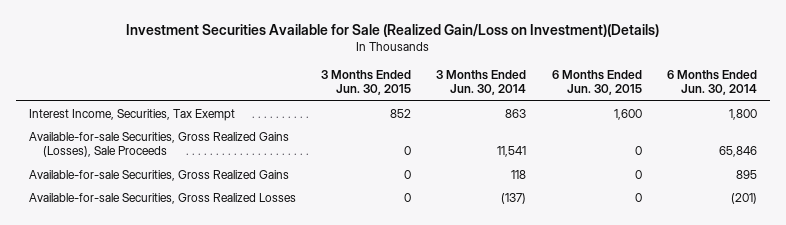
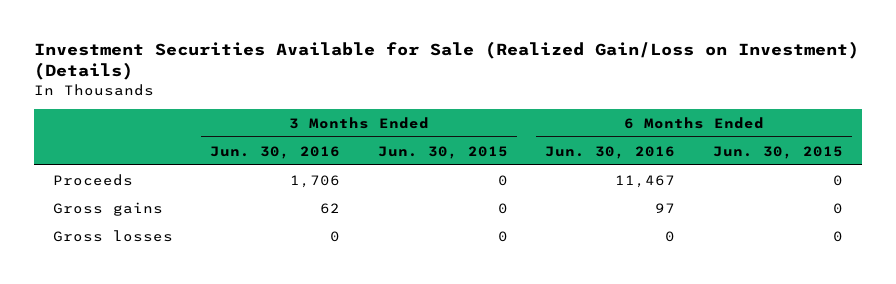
- Investment Securities Available for Sale (Realized Gain/Loss on Investment)(Details)
+ Investment Securities Available for Sale (Realized Gain/Loss on Investment) (Details)
- | 3 Months Ended Jun. 30, 2015 | 3 Months Ended Jun. 30, 2014 | 6 Months Ended Jun. 30, 2015 | 6 Months Ended Jun. 30, 2014
+ | 3 Months Ended Jun. 30, 2016 | 3 Months Ended Jun. 30, 2015 | 6 Months Ended Jun. 30, 2016 | 6 Months Ended Jun. 30, 2015
- Interest Income, Securities, Tax Exempt | 852 | 863 | 1,600 | 1,800
- Available-for-sale Securities, Gross Realized Gains (Losses), Sale Proceeds | 0 | 11,541 | 0 | 65,846
- Available-for-sale Securities, Gross Realized Gains | 0 | 118 | 0 | 895
- Available-for-sale Securities, Gross Realized Losses | 0 | (137) | 0 | (201)
+ Proceeds | 1,706 | 0 | 11,467 | 0
+ Gross gains | 62 | 0 | 97 | 0
+ Gross losses | 0 | 0 | 0 | 0

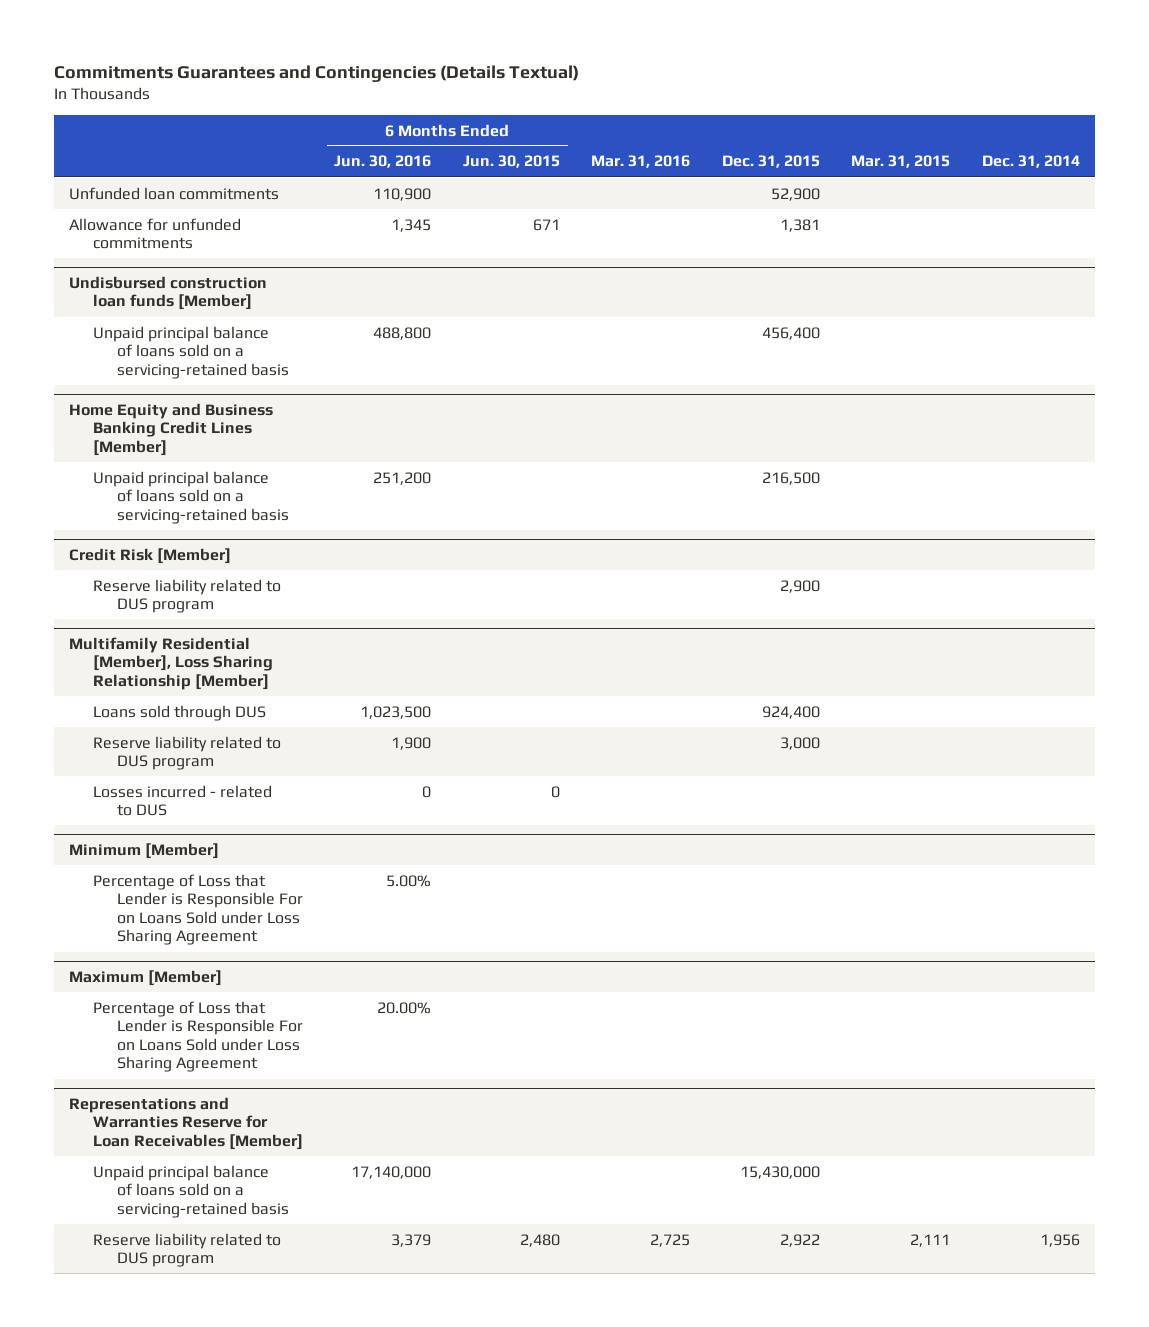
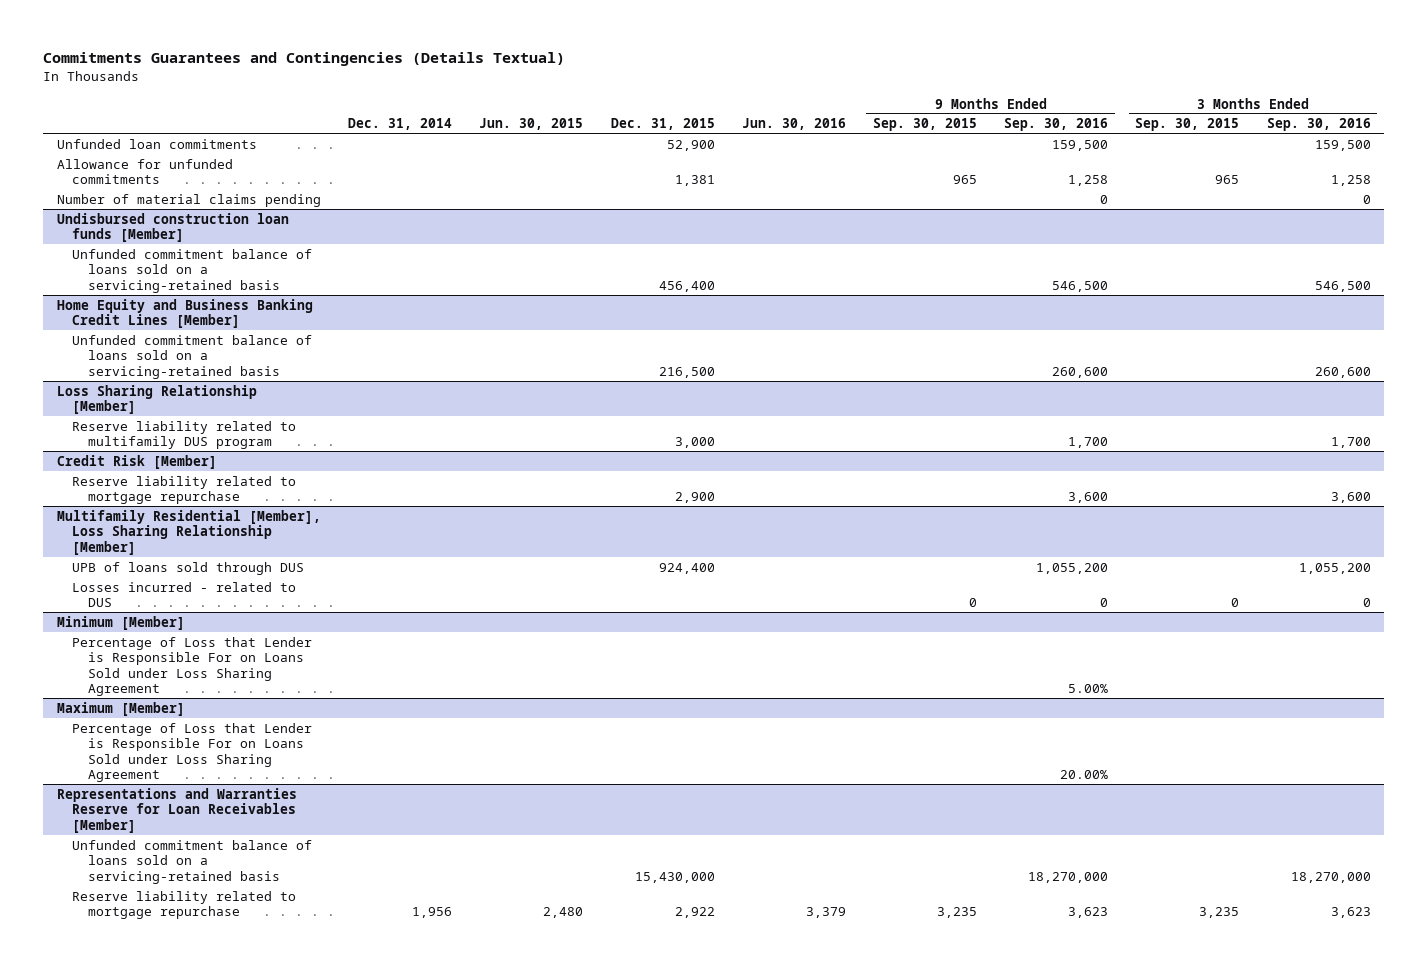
- | 6 Months Ended Jun. 30, 2016 | 6 Months Ended Jun. 30, 2015 | Mar. 31, 2016 | Dec. 31, 2015 | Mar. 31, 2015 | Dec. 31, 2014
+ | Dec. 31, 2014 | Jun. 30, 2015 | Dec. 31, 2015 | Jun. 30, 2016 | 9 Months Ended Sep. 30, 2015 | 9 Months Ended Sep. 30, 2016 | 3 Months Ended Sep. 30, 2015 | 3 Months Ended Sep. 30, 2016
+ Number of material claims pending | | | | | | 0 | | 0
@ Undisbursed construction loan funds [Member]
- Unpaid principal balance of loans sold on a servicing-retained basis | 488,800 | | | 456,400 | |
+ Unfunded commitment balance of loans sold on a servicing-retained basis | | | 456,400 | | | 546,500 | | 546,500
@ Home Equity and Business Banking Credit Lines [Member]
- Unpaid principal balance of loans sold on a servicing-retained basis | 251,200 | | | 216,500 | |
+ Unfunded commitment balance of loans sold on a servicing-retained basis | | | 216,500 | | | 260,600 | | 260,600
+ Loss Sharing Relationship [Member]
+ Reserve liability related to multifamily DUS program | | | 3,000 | | | 1,700 | | 1,700
@ Credit Risk [Member]
- Reserve liability related to DUS program | | | | 2,900 | |
+ Reserve liability related to mortgage repurchase | | | 2,900 | | | 3,600 | | 3,600
@ Multifamily Residential [Member], Loss Sharing Relationship [Member]
- Loans sold through DUS | 1,023,500 | | | 924,400 | |
- Reserve liability related to DUS program | 1,900 | | | 3,000 | |
+ UPB of loans sold through DUS | | | 924,400 | | | 1,055,200 | | 1,055,200
@ Representations and Warranties Reserve for Loan Receivables [Member]
- Unpaid principal balance of loans sold on a servicing-retained basis | 17,140,000 | | | 15,430,000 | |
- Reserve liability related to DUS program | 3,379 | 2,480 | 2,725 | 2,922 | 2,111 | 1,956
+ Unfunded commitment balance of loans sold on a servicing-retained basis | | | 15,430,000 | | | 18,270,000 | | 18,270,000
+ Reserve liability related to mortgage repurchase | 1,956 | 2,480 | 2,922 | 3,379 | 3,235 | 3,623 | 3,235 | 3,623

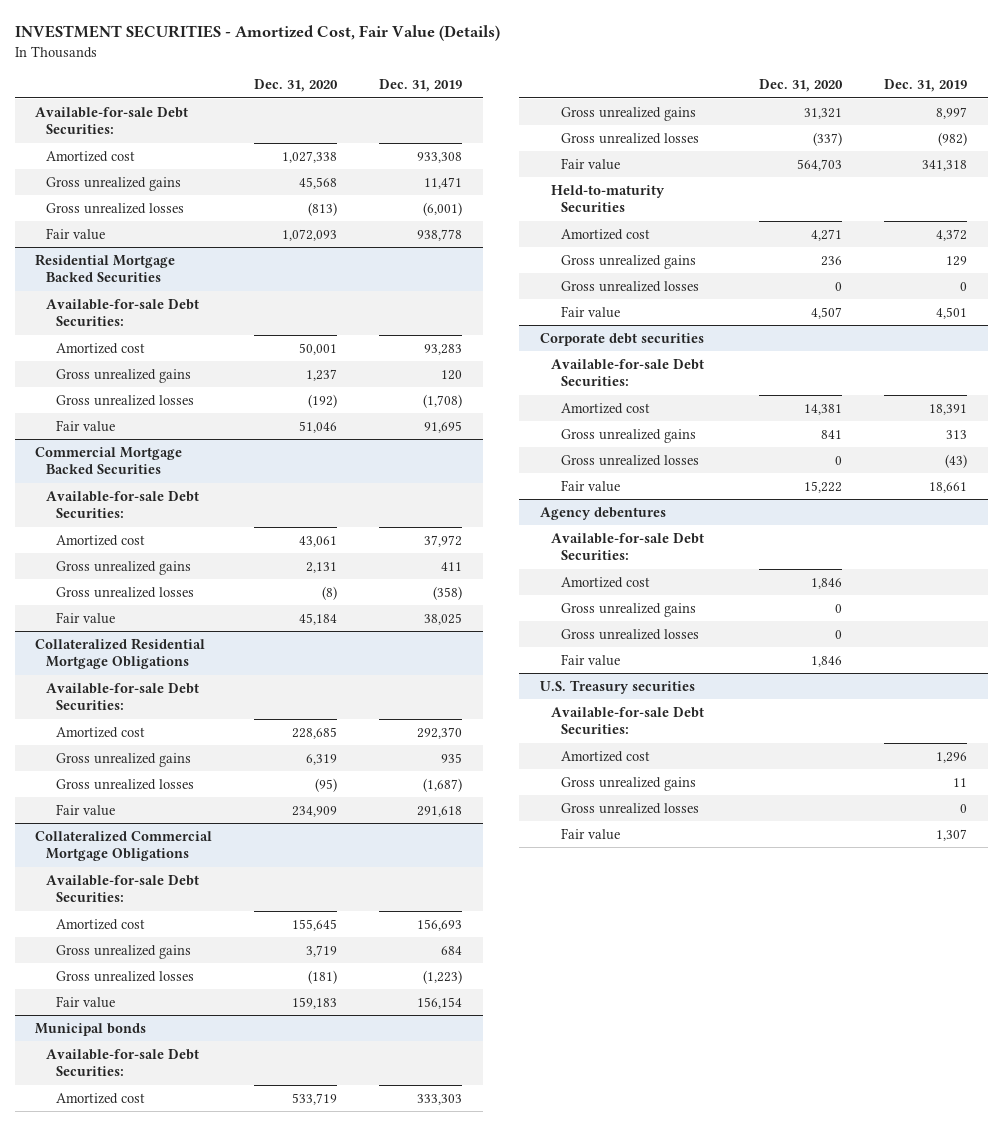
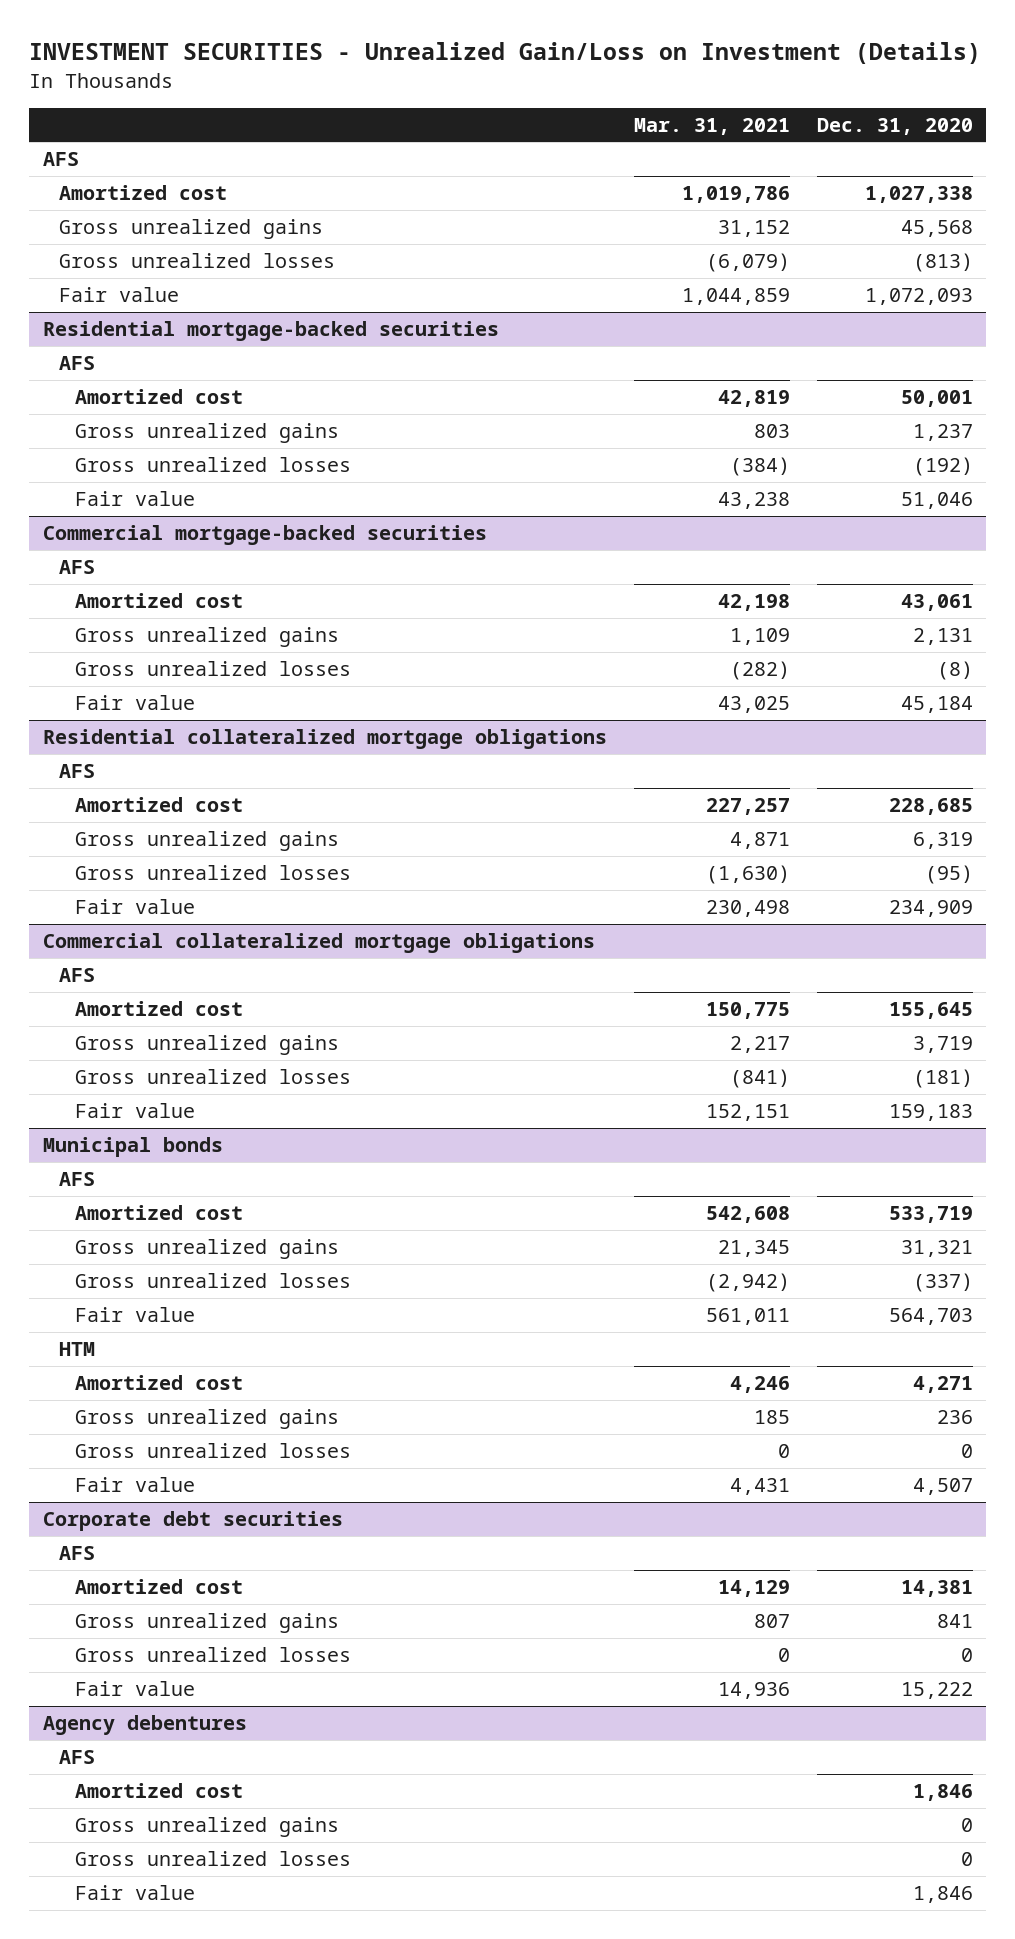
- INVESTMENT SECURITIES - Amortized Cost, Fair Value (Details)
+ INVESTMENT SECURITIES - Unrealized Gain/Loss on Investment (Details)
- | Dec. 31, 2020 | Dec. 31, 2019
+ | Mar. 31, 2021 | Dec. 31, 2020
- Available-for-sale Debt Securities:
+ AFS
- Residential Mortgage Backed Securities
- Available-for-sale Debt Securities:
+ Residential mortgage-backed securities
+ AFS
- Commercial Mortgage Backed Securities
- Available-for-sale Debt Securities:
+ Commercial mortgage-backed securities
+ AFS
- Collateralized Residential Mortgage Obligations
- Available-for-sale Debt Securities:
+ Residential collateralized mortgage obligations
+ AFS
- Collateralized Commercial Mortgage Obligations
- Available-for-sale Debt Securities:
+ Commercial collateralized mortgage obligations
+ AFS
@ Municipal bonds
- Available-for-sale Debt Securities:
+ AFS
- Held-to-maturity Securities
+ HTM
@ Corporate debt securities
- Available-for-sale Debt Securities:
+ AFS
@ Agency debentures
- Available-for-sale Debt Securities:
+ AFS
- U.S. Treasury securities
- Available-for-sale Debt Securities:
- Amortized cost | | 1,296
- Gross unrealized gains | | 11
- Gross unrealized losses | | 0
- Fair value | | 1,307

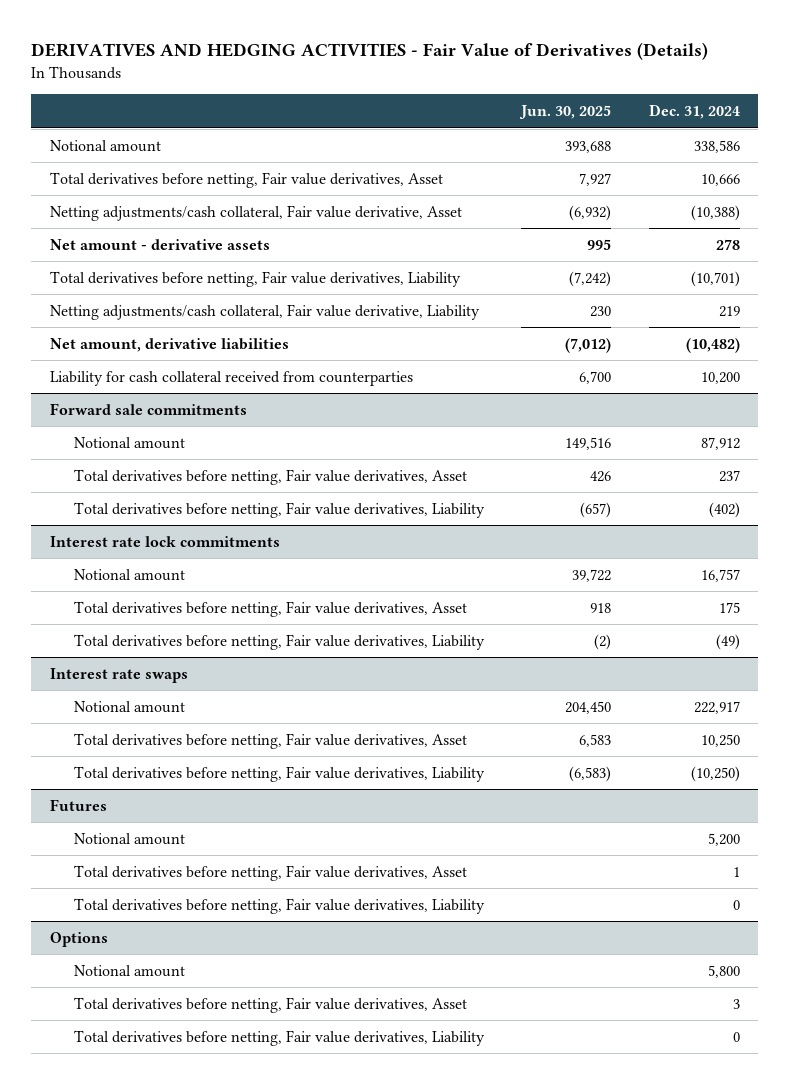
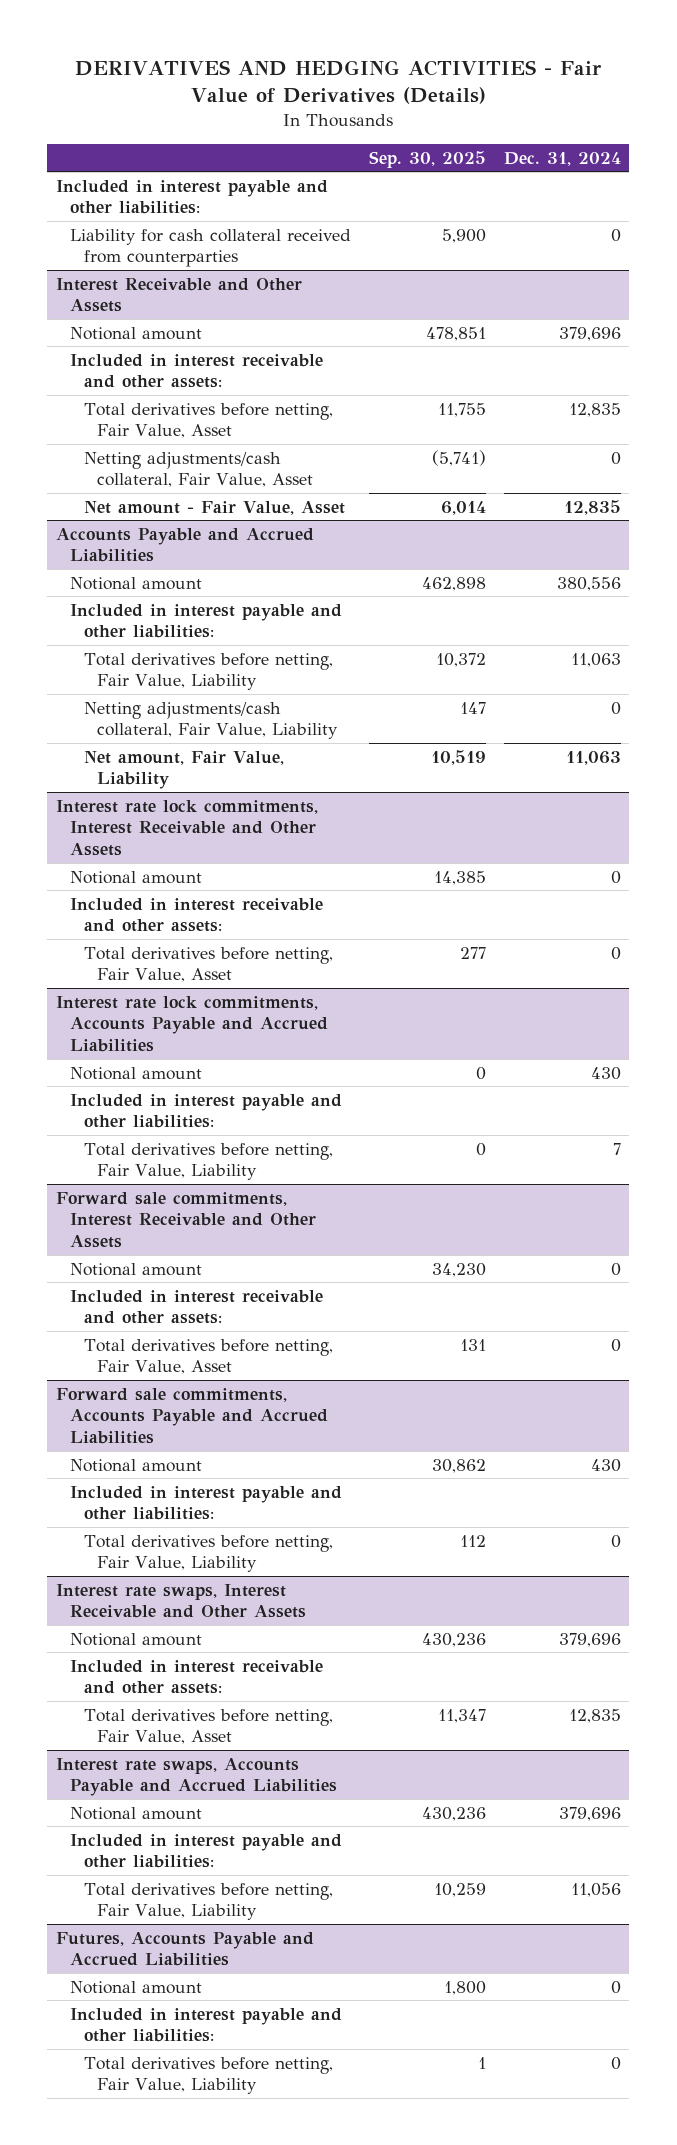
- | Jun. 30, 2025 | Dec. 31, 2024
+ | Sep. 30, 2025 | Dec. 31, 2024
- Notional amount | 393,688 | 338,586
- Total derivatives before netting, Fair value derivatives, Asset | 7,927 | 10,666
- Netting adjustments/cash collateral, Fair value derivative, Asset | (6,932) | (10,388)
- Net amount - derivative assets | 995 | 278
- Total derivatives before netting, Fair value derivatives, Liability | (7,242) | (10,701)
- Netting adjustments/cash collateral, Fair value derivative, Liability | 230 | 219
- Net amount, derivative liabilities | (7,012) | (10,482)
- Liability for cash collateral received from counterparties | 6,700 | 10,200
- Forward sale commitments
- Notional amount | 149,516 | 87,912
- Total derivatives before netting, Fair value derivatives, Asset | 426 | 237
- Total derivatives before netting, Fair value derivatives, Liability | (657) | (402)
- Interest rate lock commitments
- Notional amount | 39,722 | 16,757
- Total derivatives before netting, Fair value derivatives, Asset | 918 | 175
- Total derivatives before netting, Fair value derivatives, Liability | (2) | (49)
- Interest rate swaps
- Notional amount | 204,450 | 222,917
- Total derivatives before netting, Fair value derivatives, Asset | 6,583 | 10,250
- Total derivatives before netting, Fair value derivatives, Liability | (6,583) | (10,250)
- Futures
- Notional amount | | 5,200
- Total derivatives before netting, Fair value derivatives, Asset | | 1
- Total derivatives before netting, Fair value derivatives, Liability | | 0
- Options
- Notional amount | | 5,800
- Total derivatives before netting, Fair value derivatives, Asset | | 3
- Total derivatives before netting, Fair value derivatives, Liability | | 0
+ Included in interest payable and other liabilities:
+ Liability for cash collateral received from counterparties | 5,900 | 0
+ Interest Receivable and Other Assets
+ Notional amount | 478,851 | 379,696
+ Included in interest receivable and other assets:
+ Total derivatives before netting, Fair Value, Asset | 11,755 | 12,835
+ Netting adjustments/cash collateral, Fair Value, Asset | (5,741) | 0
+ Net amount - Fair Value, Asset | 6,014 | 12,835
+ Accounts Payable and Accrued Liabilities
+ Notional amount | 462,898 | 380,556
+ Included in interest payable and other liabilities:
+ Total derivatives before netting, Fair Value, Liability | 10,372 | 11,063
+ Netting adjustments/cash collateral, Fair Value, Liability | 147 | 0
+ Net amount, Fair Value, Liability | 10,519 | 11,063
+ Interest rate lock commitments, Interest Receivable and Other Assets
+ Notional amount | 14,385 | 0
+ Included in interest receivable and other assets:
+ Total derivatives before netting, Fair Value, Asset | 277 | 0
+ Interest rate lock commitments, Accounts Payable and Accrued Liabilities
+ Notional amount | 0 | 430
+ Included in interest payable and other liabilities:
+ Total derivatives before netting, Fair Value, Liability | 0 | 7
+ Forward sale commitments, Interest Receivable and Other Assets
+ Notional amount | 34,230 | 0
+ Included in interest receivable and other assets:
+ Total derivatives before netting, Fair Value, Asset | 131 | 0
+ Forward sale commitments, Accounts Payable and Accrued Liabilities
+ Notional amount | 30,862 | 430
+ Included in interest payable and other liabilities:
+ Total derivatives before netting, Fair Value, Liability | 112 | 0
+ Interest rate swaps, Interest Receivable and Other Assets
+ Notional amount | 430,236 | 379,696
+ Included in interest receivable and other assets:
+ Total derivatives before netting, Fair Value, Asset | 11,347 | 12,835
+ Interest rate swaps, Accounts Payable and Accrued Liabilities
+ Notional amount | 430,236 | 379,696
+ Included in interest payable and other liabilities:
+ Total derivatives before netting, Fair Value, Liability | 10,259 | 11,056
+ Futures, Accounts Payable and Accrued Liabilities
+ Notional amount | 1,800 | 0
+ Included in interest payable and other liabilities:
+ Total derivatives before netting, Fair Value, Liability | 1 | 0

